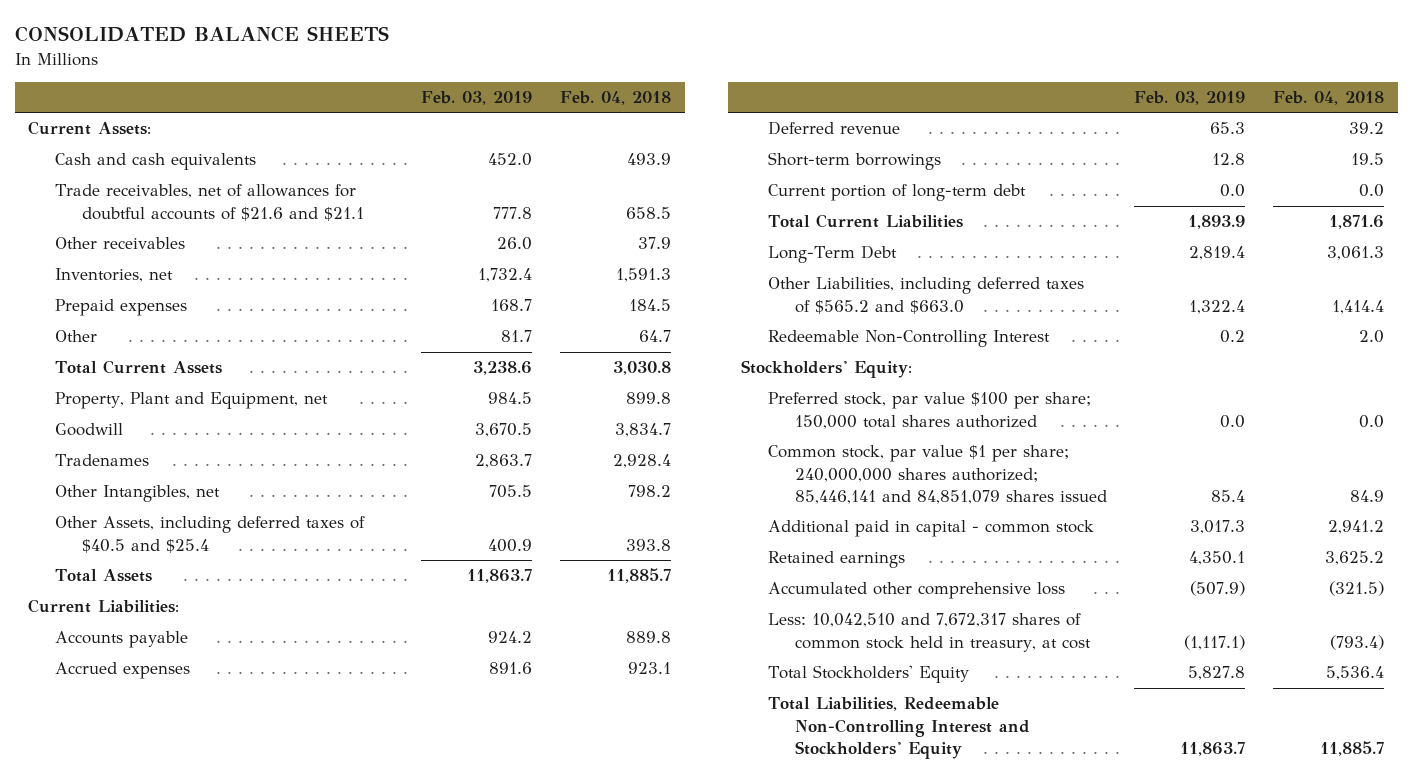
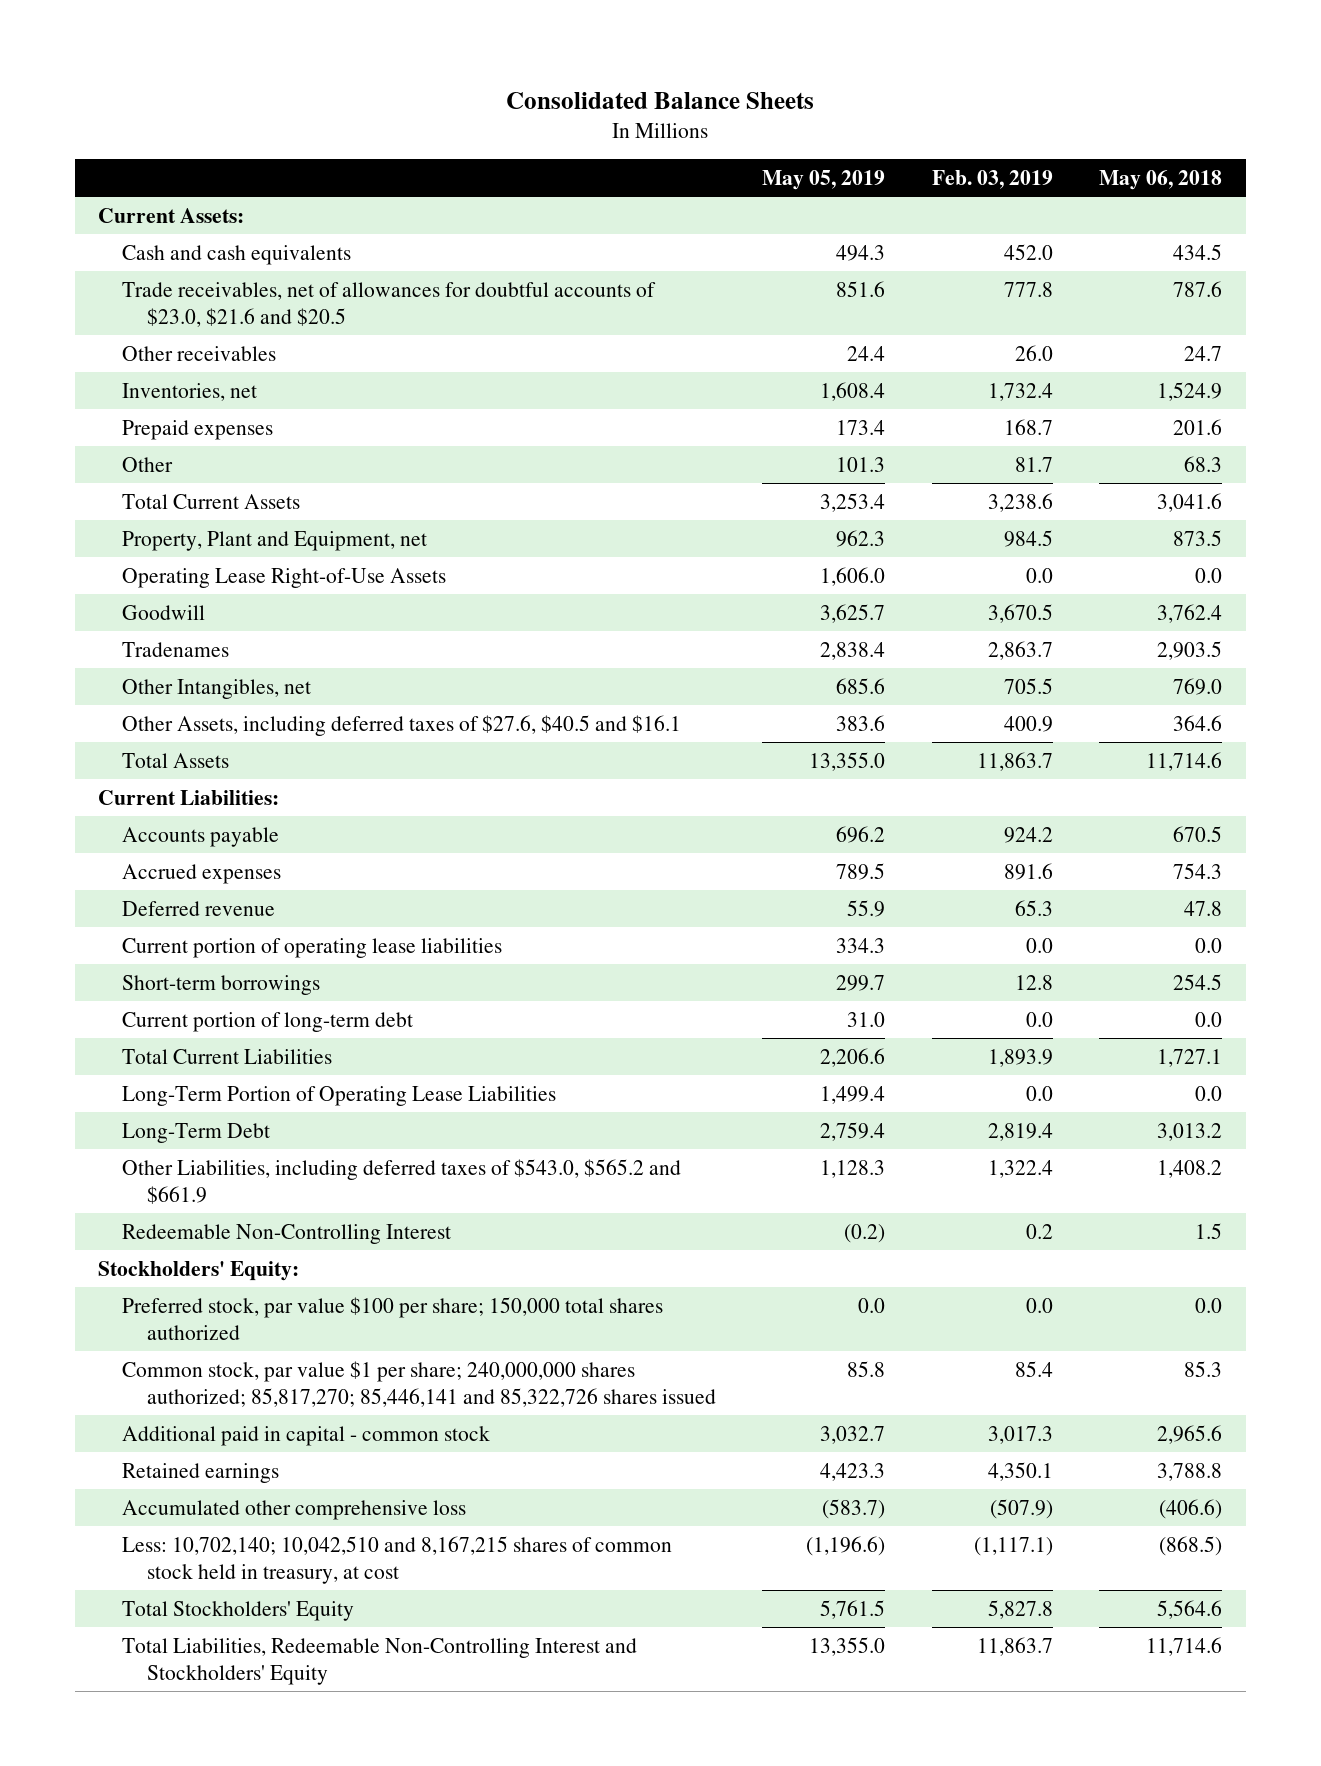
- CONSOLIDATED BALANCE SHEETS
+ Consolidated Balance Sheets
- | Feb. 03, 2019 | Feb. 04, 2018
+ | May 05, 2019 | Feb. 03, 2019 | May 06, 2018
- Trade receivables, net of allowances for doubtful accounts of $21.6 and $21.1 | 777.8 | 658.5
+ Trade receivables, net of allowances for doubtful accounts of $23.0, $21.6 and $20.5 | 851.6 | 777.8 | 787.6
+ Operating Lease Right-of-Use Assets | 1,606.0 | 0.0 | 0.0
- Other Assets, including deferred taxes of $40.5 and $25.4 | 400.9 | 393.8
+ Other Assets, including deferred taxes of $27.6, $40.5 and $16.1 | 383.6 | 400.9 | 364.6
+ Current portion of operating lease liabilities | 334.3 | 0.0 | 0.0
+ Long-Term Portion of Operating Lease Liabilities | 1,499.4 | 0.0 | 0.0
- Other Liabilities, including deferred taxes of $565.2 and $663.0 | 1,322.4 | 1,414.4
+ Other Liabilities, including deferred taxes of $543.0, $565.2 and $661.9 | 1,128.3 | 1,322.4 | 1,408.2
- Common stock, par value $1 per share; 240,000,000 shares authorized; 85,446,141 and 84,851,079 shares issued | 85.4 | 84.9
+ Common stock, par value $1 per share; 240,000,000 shares authorized; 85,817,270; 85,446,141 and 85,322,726 shares issued | 85.8 | 85.4 | 85.3
- Less: 10,042,510 and 7,672,317 shares of common stock held in treasury, at cost | (1,117.1) | (793.4)
+ Less: 10,702,140; 10,042,510 and 8,167,215 shares of common stock held in treasury, at cost | (1,196.6) | (1,117.1) | (868.5)

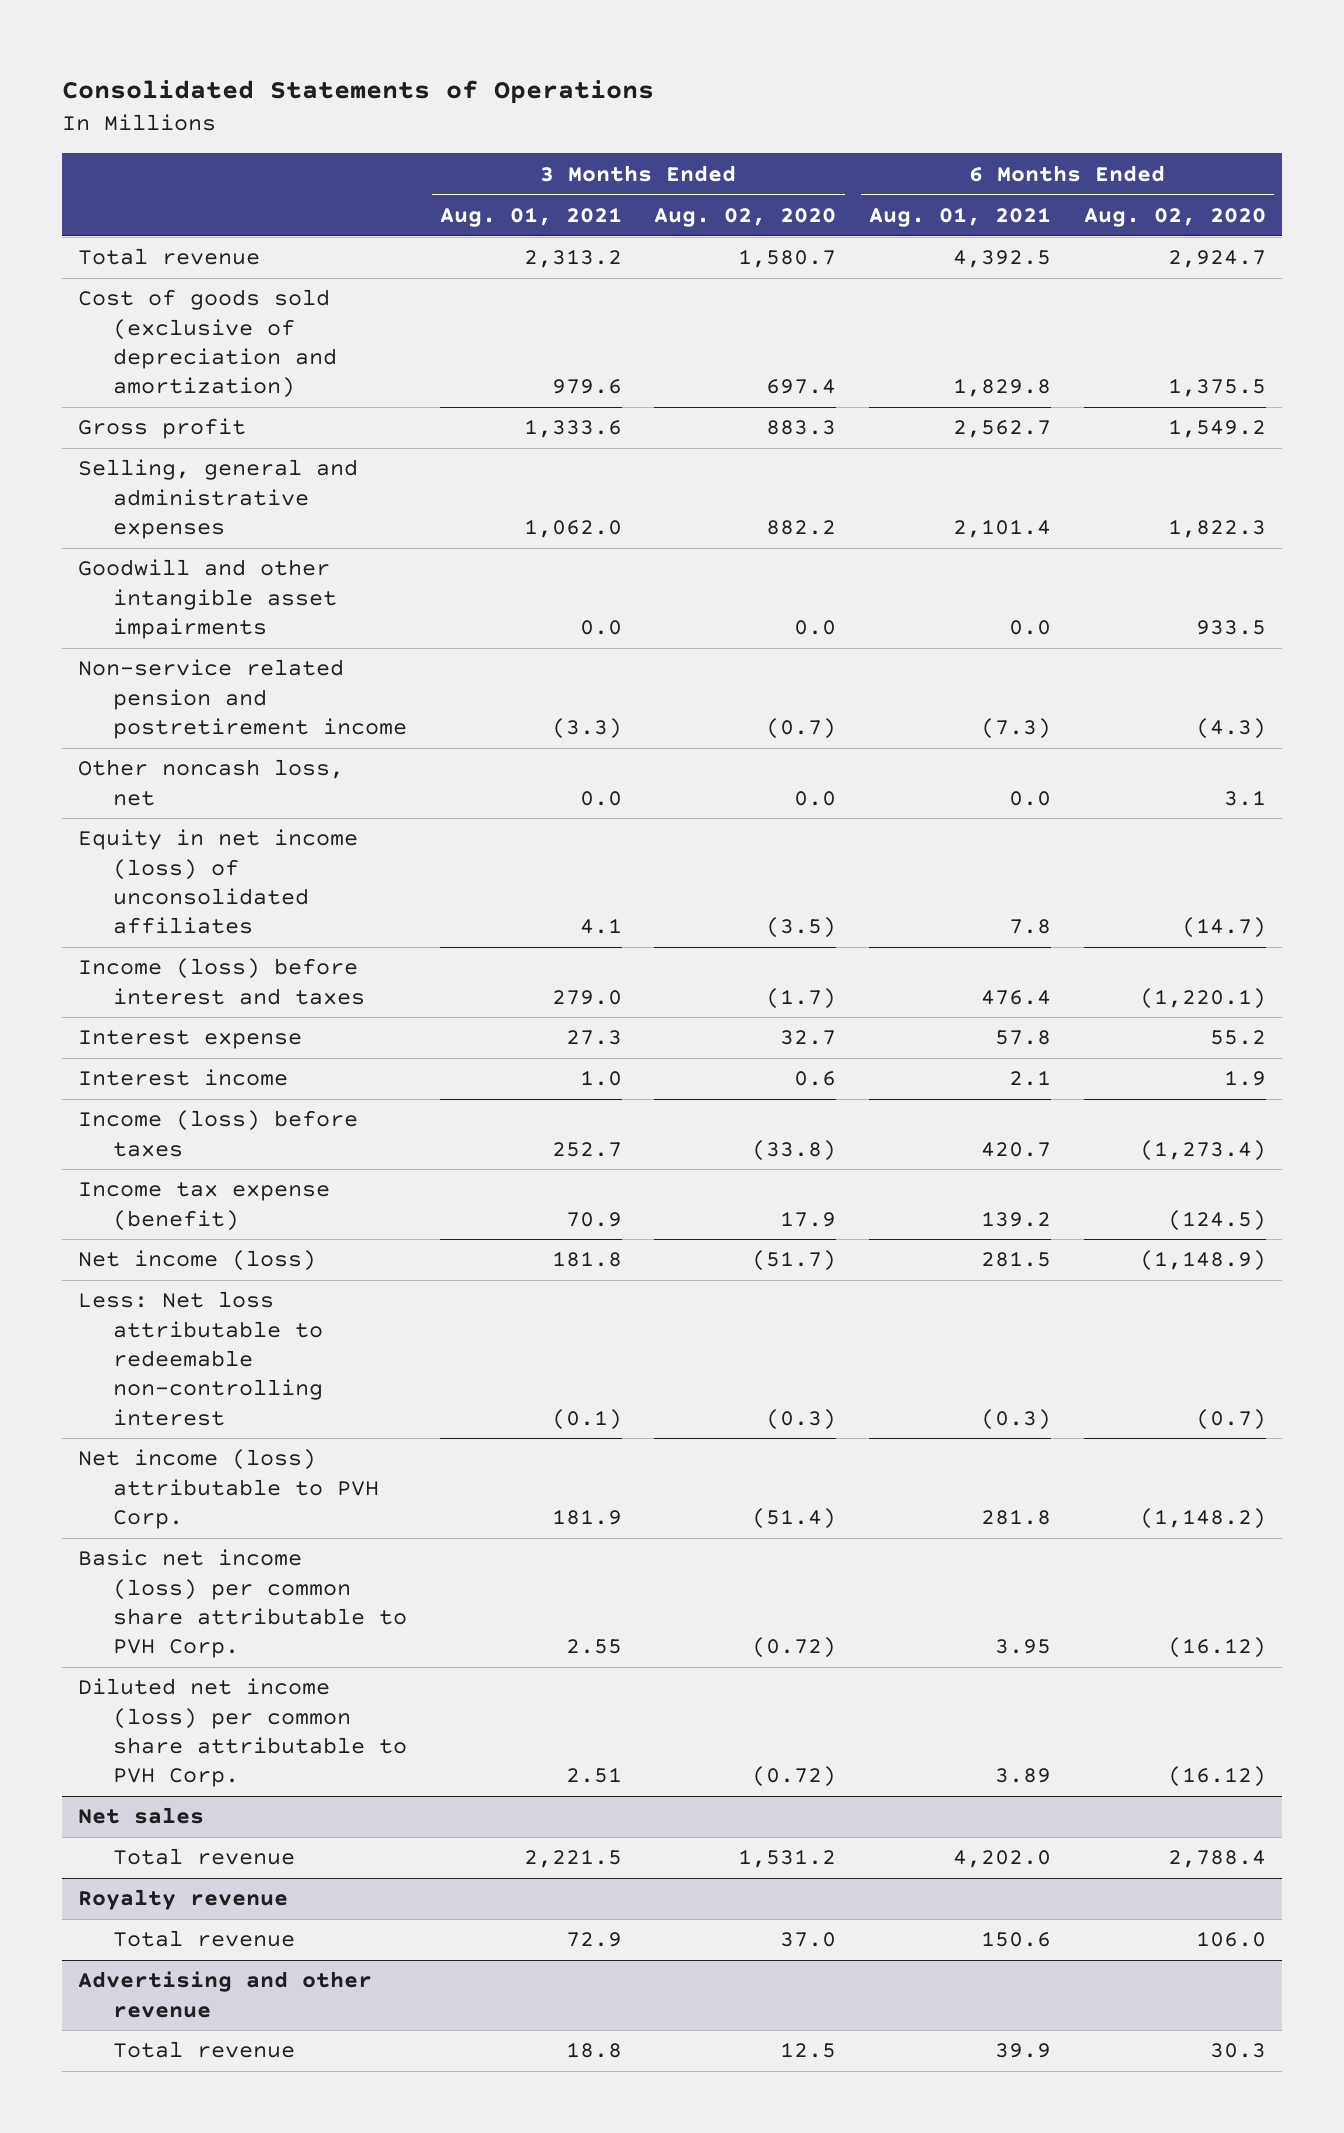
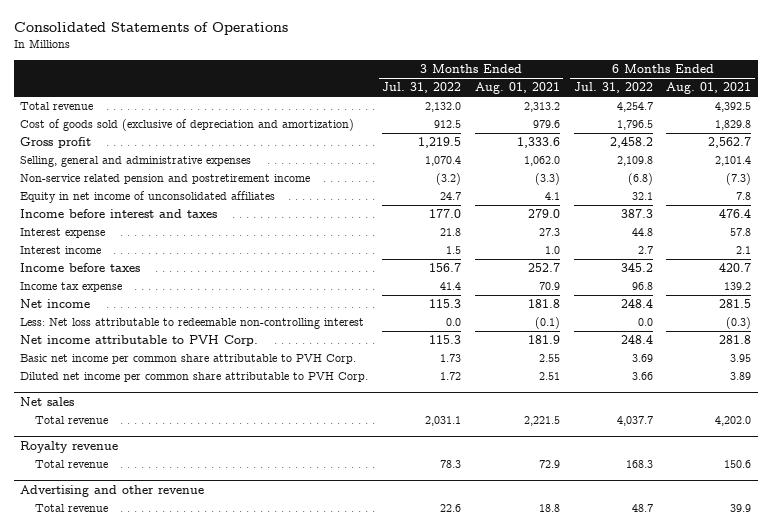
- | 3 Months Ended Aug. 01, 2021 | 3 Months Ended Aug. 02, 2020 | 6 Months Ended Aug. 01, 2021 | 6 Months Ended Aug. 02, 2020
+ | 3 Months Ended Jul. 31, 2022 | 3 Months Ended Aug. 01, 2021 | 6 Months Ended Jul. 31, 2022 | 6 Months Ended Aug. 01, 2021
- Goodwill and other intangible asset impairments | 0.0 | 0.0 | 0.0 | 933.5
- Other noncash loss, net | 0.0 | 0.0 | 0.0 | 3.1
- Equity in net income (loss) of unconsolidated affiliates | 4.1 | (3.5) | 7.8 | (14.7)
- Income (loss) before interest and taxes | 279.0 | (1.7) | 476.4 | (1,220.1)
+ Equity in net income of unconsolidated affiliates | 24.7 | 4.1 | 32.1 | 7.8
+ Income before interest and taxes | 177.0 | 279.0 | 387.3 | 476.4
- Income (loss) before taxes | 252.7 | (33.8) | 420.7 | (1,273.4)
- Income tax expense (benefit) | 70.9 | 17.9 | 139.2 | (124.5)
- Net income (loss) | 181.8 | (51.7) | 281.5 | (1,148.9)
+ Income before taxes | 156.7 | 252.7 | 345.2 | 420.7
+ Income tax expense | 41.4 | 70.9 | 96.8 | 139.2
+ Net income | 115.3 | 181.8 | 248.4 | 281.5
- Net income (loss) attributable to PVH Corp. | 181.9 | (51.4) | 281.8 | (1,148.2)
- Basic net income (loss) per common share attributable to PVH Corp. | 2.55 | (0.72) | 3.95 | (16.12)
- Diluted net income (loss) per common share attributable to PVH Corp. | 2.51 | (0.72) | 3.89 | (16.12)
+ Net income attributable to PVH Corp. | 115.3 | 181.9 | 248.4 | 281.8
+ Basic net income per common share attributable to PVH Corp. | 1.73 | 2.55 | 3.69 | 3.95
+ Diluted net income per common share attributable to PVH Corp. | 1.72 | 2.51 | 3.66 | 3.89

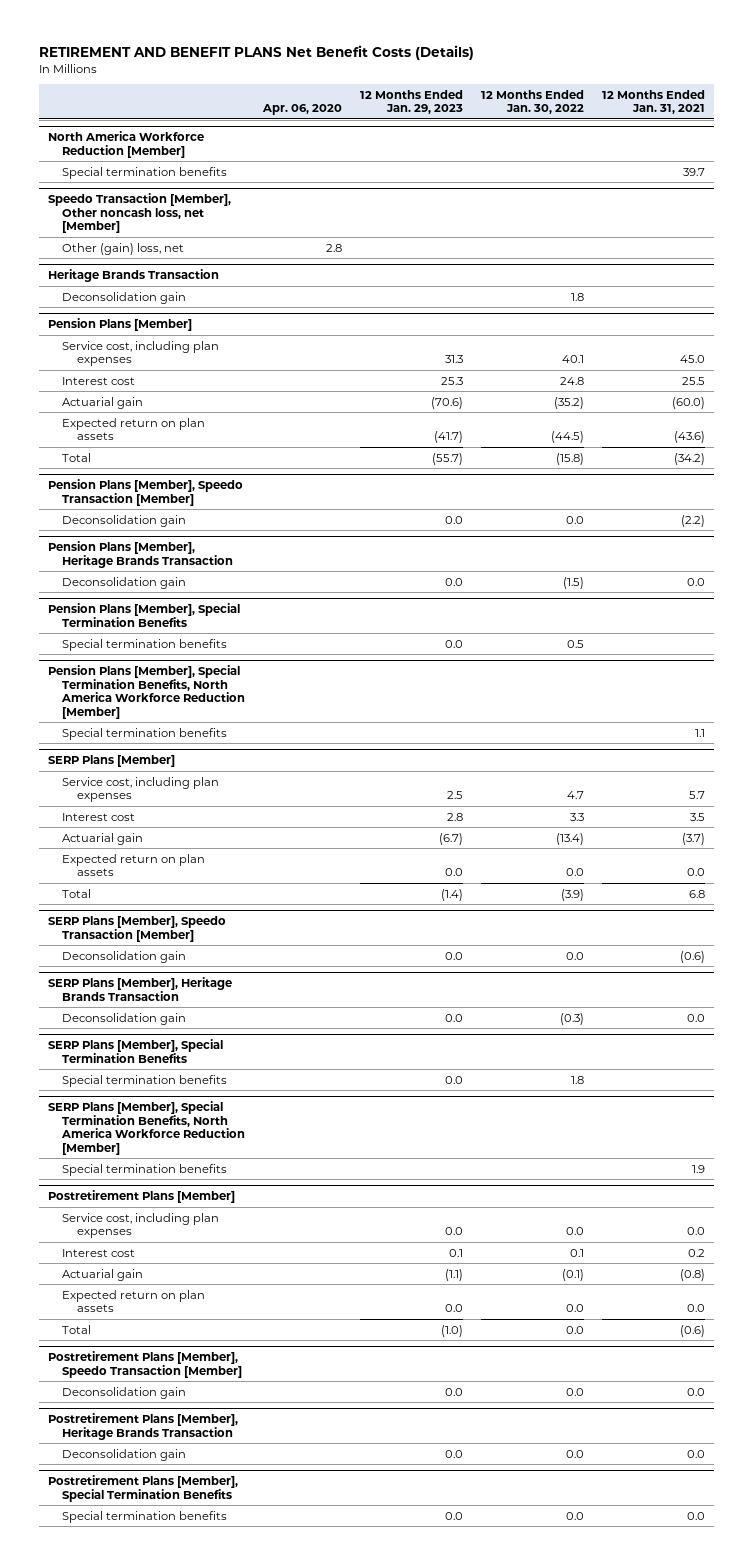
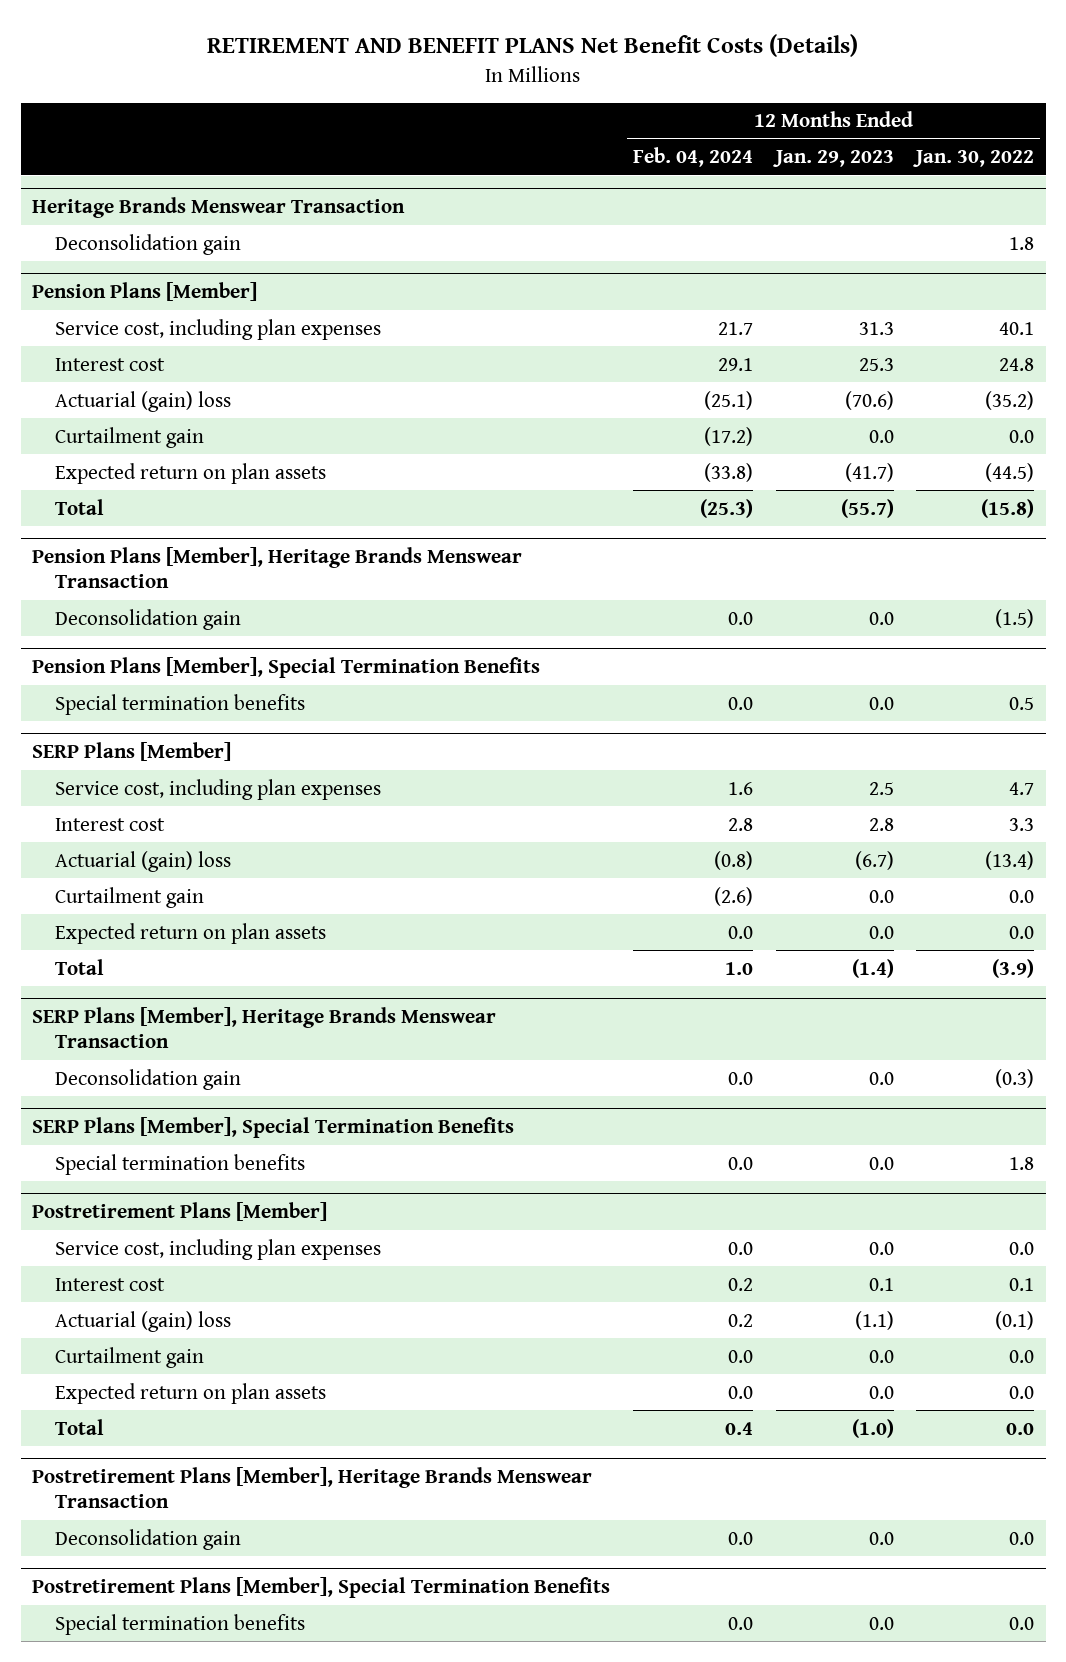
- | Apr. 06, 2020 | 12 Months Ended Jan. 29, 2023 | 12 Months Ended Jan. 30, 2022 | 12 Months Ended Jan. 31, 2021
+ | 12 Months Ended Feb. 04, 2024 | 12 Months Ended Jan. 29, 2023 | 12 Months Ended Jan. 30, 2022
- North America Workforce Reduction [Member]
- Special termination benefits | | | | 39.7
- Speedo Transaction [Member], Other noncash loss, net [Member]
- Other (gain) loss, net | 2.8 | | |
- Heritage Brands Transaction
+ Heritage Brands Menswear Transaction
@ Pension Plans [Member]
- Actuarial gain | | (70.6) | (35.2) | (60.0)
+ Actuarial (gain) loss | (25.1) | (70.6) | (35.2)
+ Curtailment gain | (17.2) | 0.0 | 0.0
- Pension Plans [Member], Speedo Transaction [Member]
- Deconsolidation gain | | 0.0 | 0.0 | (2.2)
- Pension Plans [Member], Heritage Brands Transaction
+ Pension Plans [Member], Heritage Brands Menswear Transaction
- Pension Plans [Member], Special Termination Benefits, North America Workforce Reduction [Member]
- Special termination benefits | | | | 1.1
@ SERP Plans [Member]
- Actuarial gain | | (6.7) | (13.4) | (3.7)
+ Actuarial (gain) loss | (0.8) | (6.7) | (13.4)
+ Curtailment gain | (2.6) | 0.0 | 0.0
- SERP Plans [Member], Speedo Transaction [Member]
- Deconsolidation gain | | 0.0 | 0.0 | (0.6)
- SERP Plans [Member], Heritage Brands Transaction
+ SERP Plans [Member], Heritage Brands Menswear Transaction
- SERP Plans [Member], Special Termination Benefits, North America Workforce Reduction [Member]
- Special termination benefits | | | | 1.9
@ Postretirement Plans [Member]
- Actuarial gain | | (1.1) | (0.1) | (0.8)
+ Actuarial (gain) loss | 0.2 | (1.1) | (0.1)
+ Curtailment gain | 0.0 | 0.0 | 0.0
- Postretirement Plans [Member], Speedo Transaction [Member]
- Deconsolidation gain | | 0.0 | 0.0 | 0.0
- Postretirement Plans [Member], Heritage Brands Transaction
+ Postretirement Plans [Member], Heritage Brands Menswear Transaction

